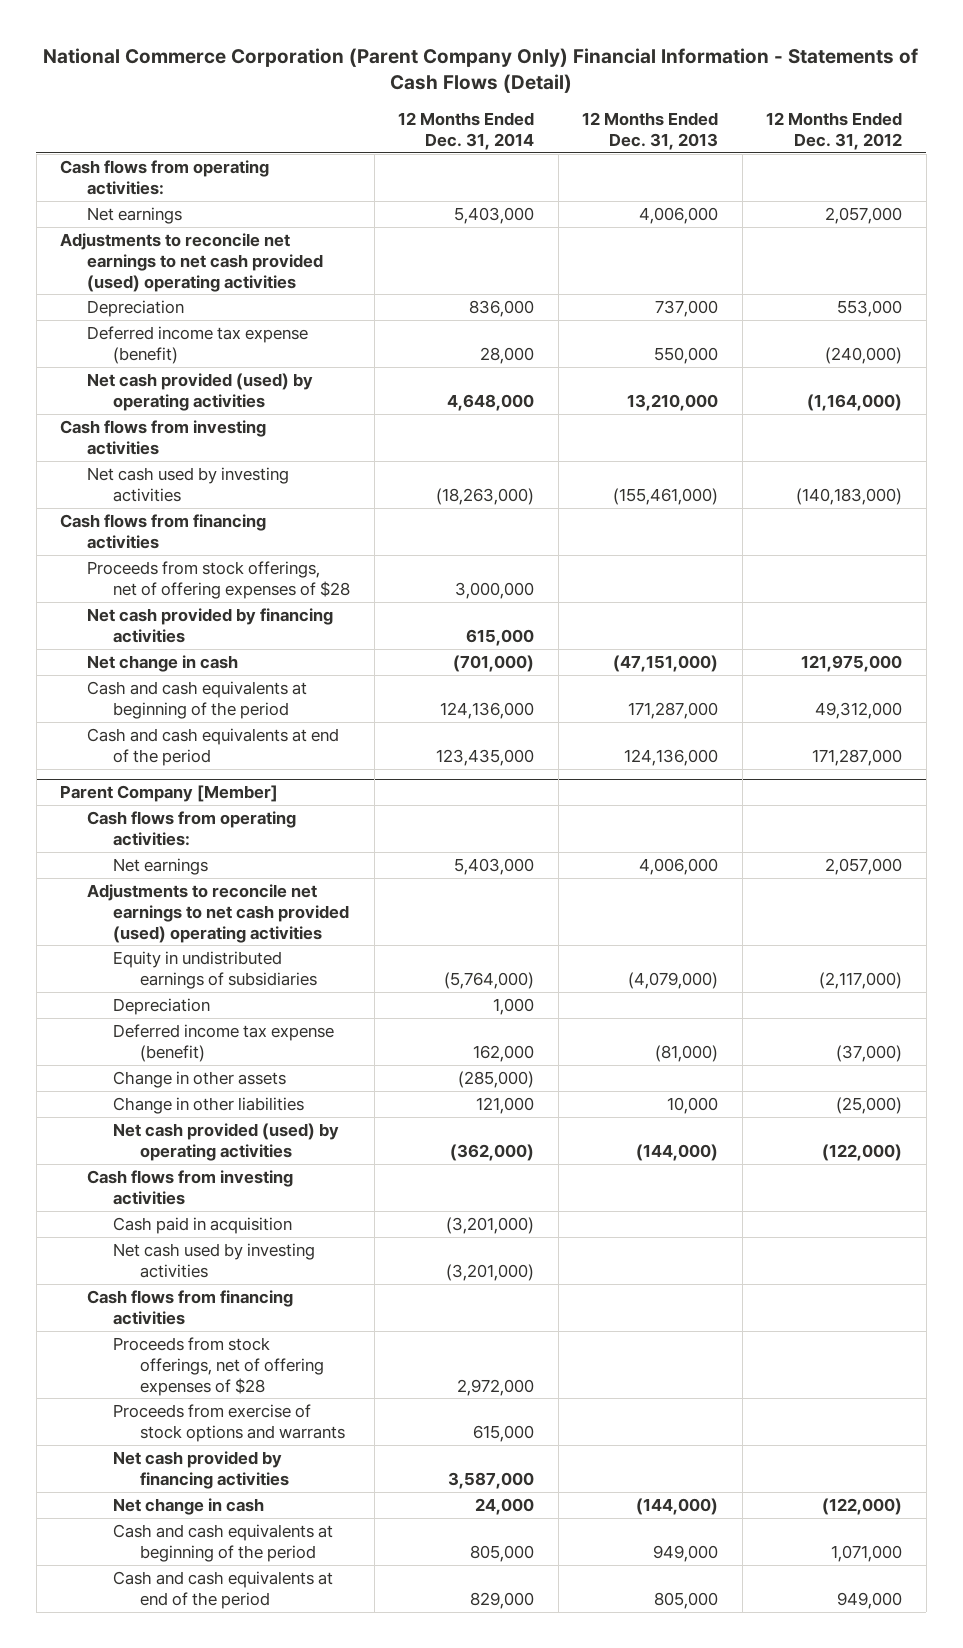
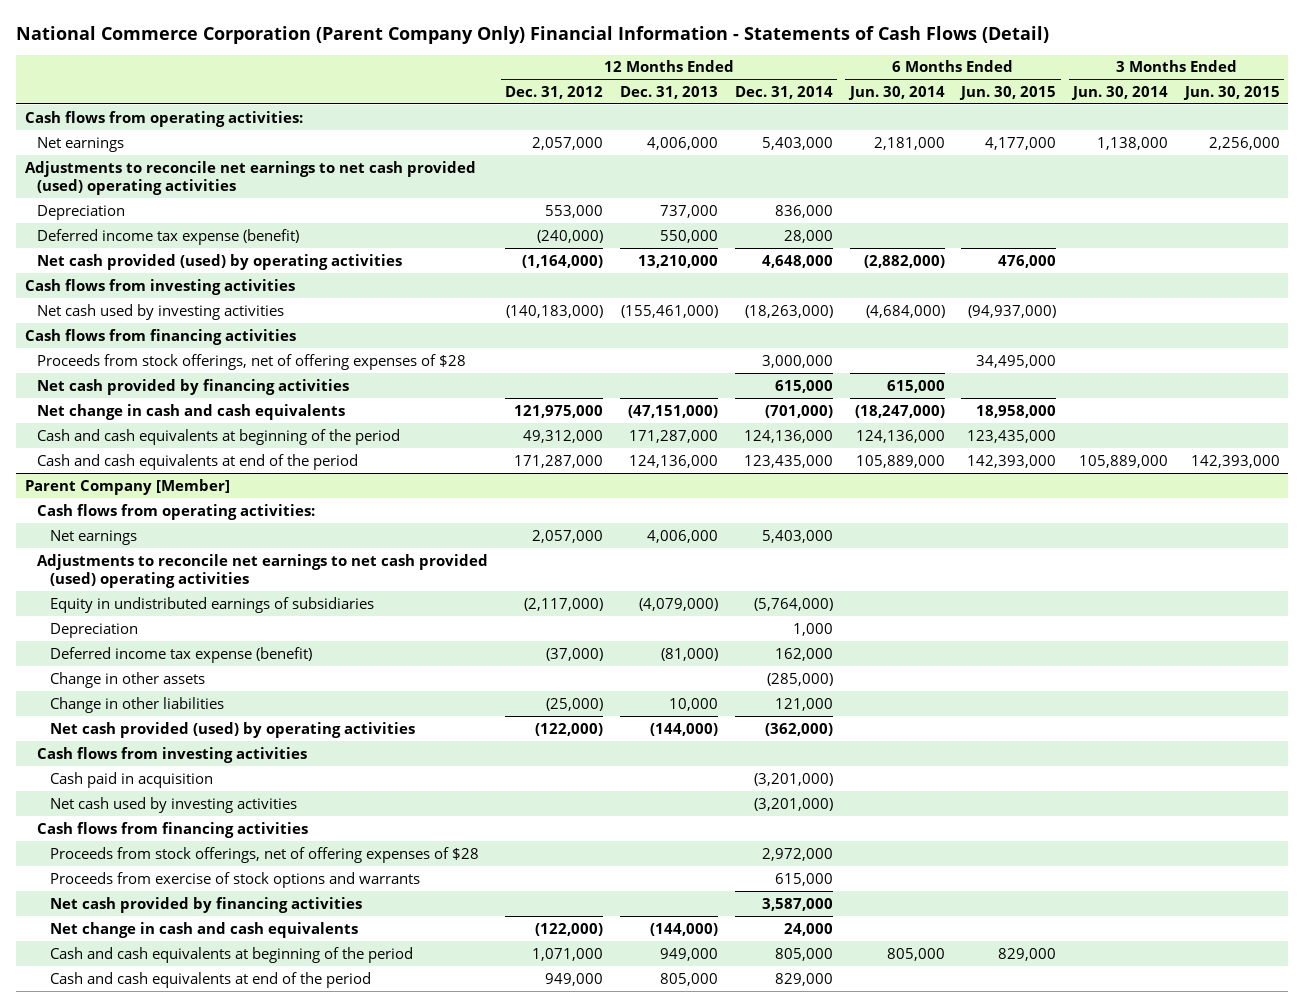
- | 12 Months Ended Dec. 31, 2014 | 12 Months Ended Dec. 31, 2013 | 12 Months Ended Dec. 31, 2012
+ | 12 Months Ended Dec. 31, 2012 | 12 Months Ended Dec. 31, 2013 | 12 Months Ended Dec. 31, 2014 | 6 Months Ended Jun. 30, 2014 | 6 Months Ended Jun. 30, 2015 | 3 Months Ended Jun. 30, 2014 | 3 Months Ended Jun. 30, 2015
- Net change in cash | (701,000) | (47,151,000) | 121,975,000
+ Net change in cash and cash equivalents | 121,975,000 | (47,151,000) | (701,000) | (18,247,000) | 18,958,000 | |
@ Parent Company [Member]
- Net change in cash | 24,000 | (144,000) | (122,000)
+ Net change in cash and cash equivalents | (122,000) | (144,000) | 24,000 | | | |

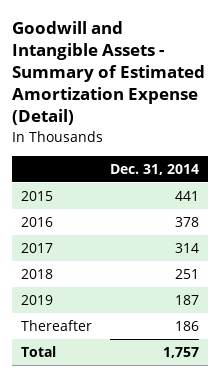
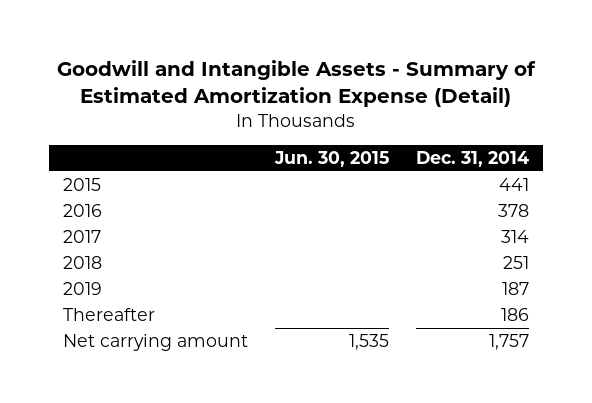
- | Dec. 31, 2014
+ | Jun. 30, 2015 | Dec. 31, 2014
- Total | 1,757
+ Net carrying amount | 1,535 | 1,757

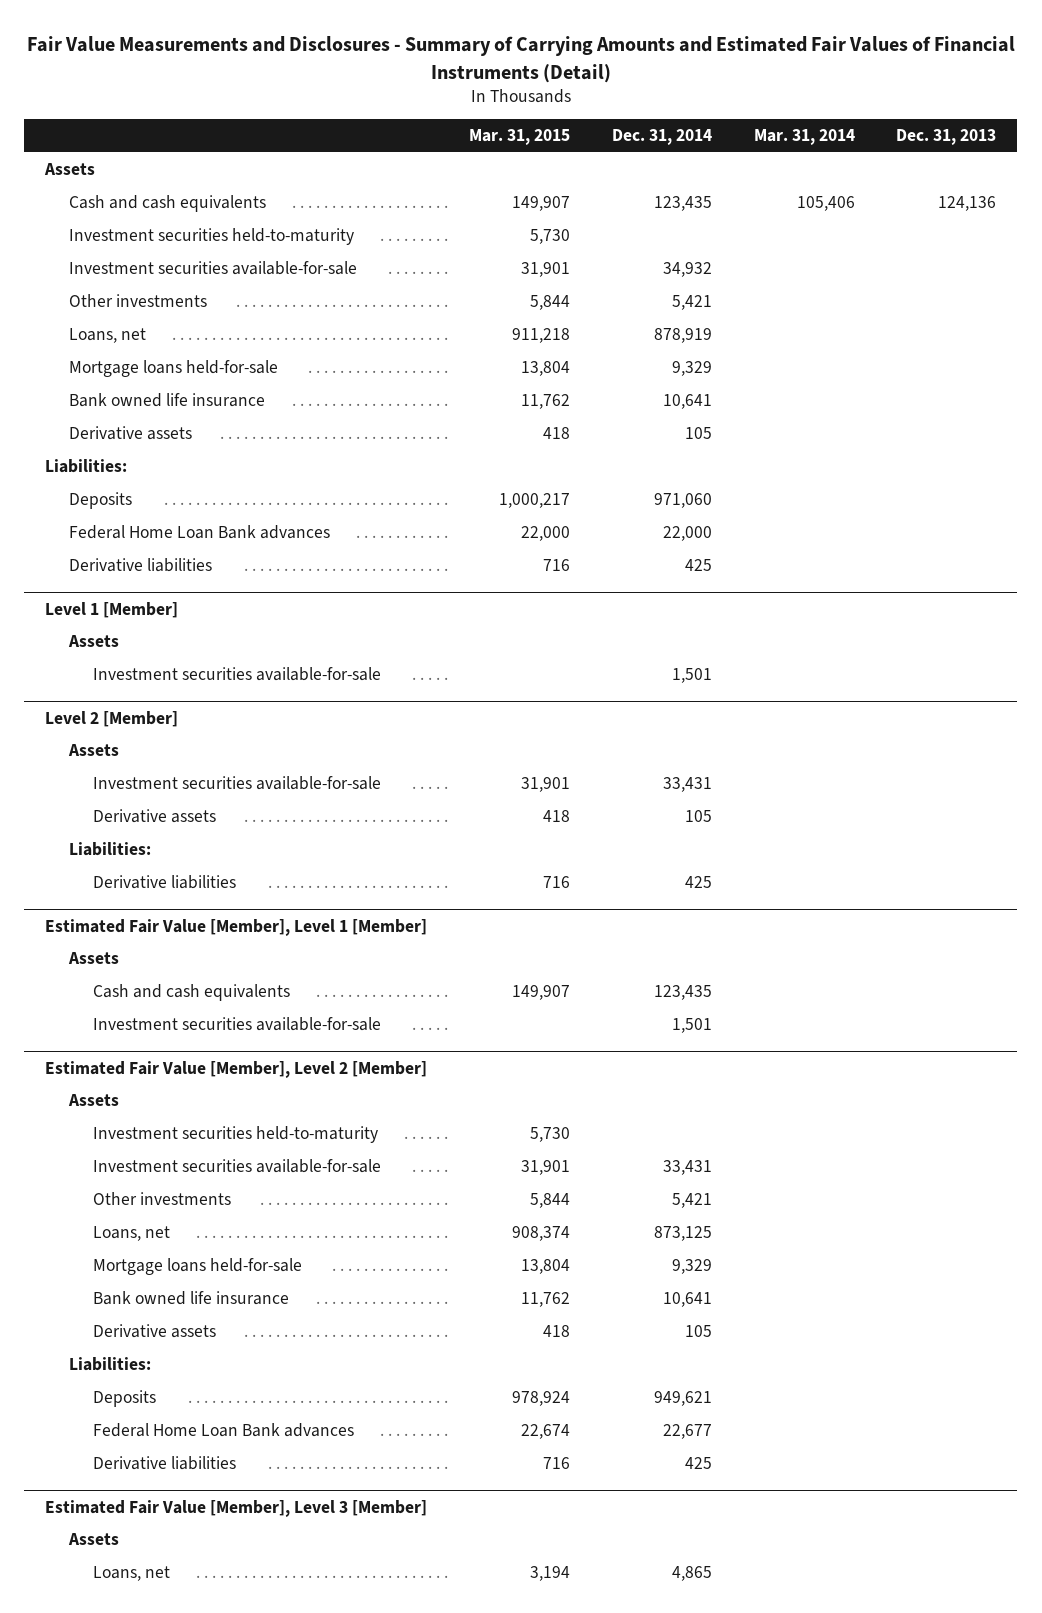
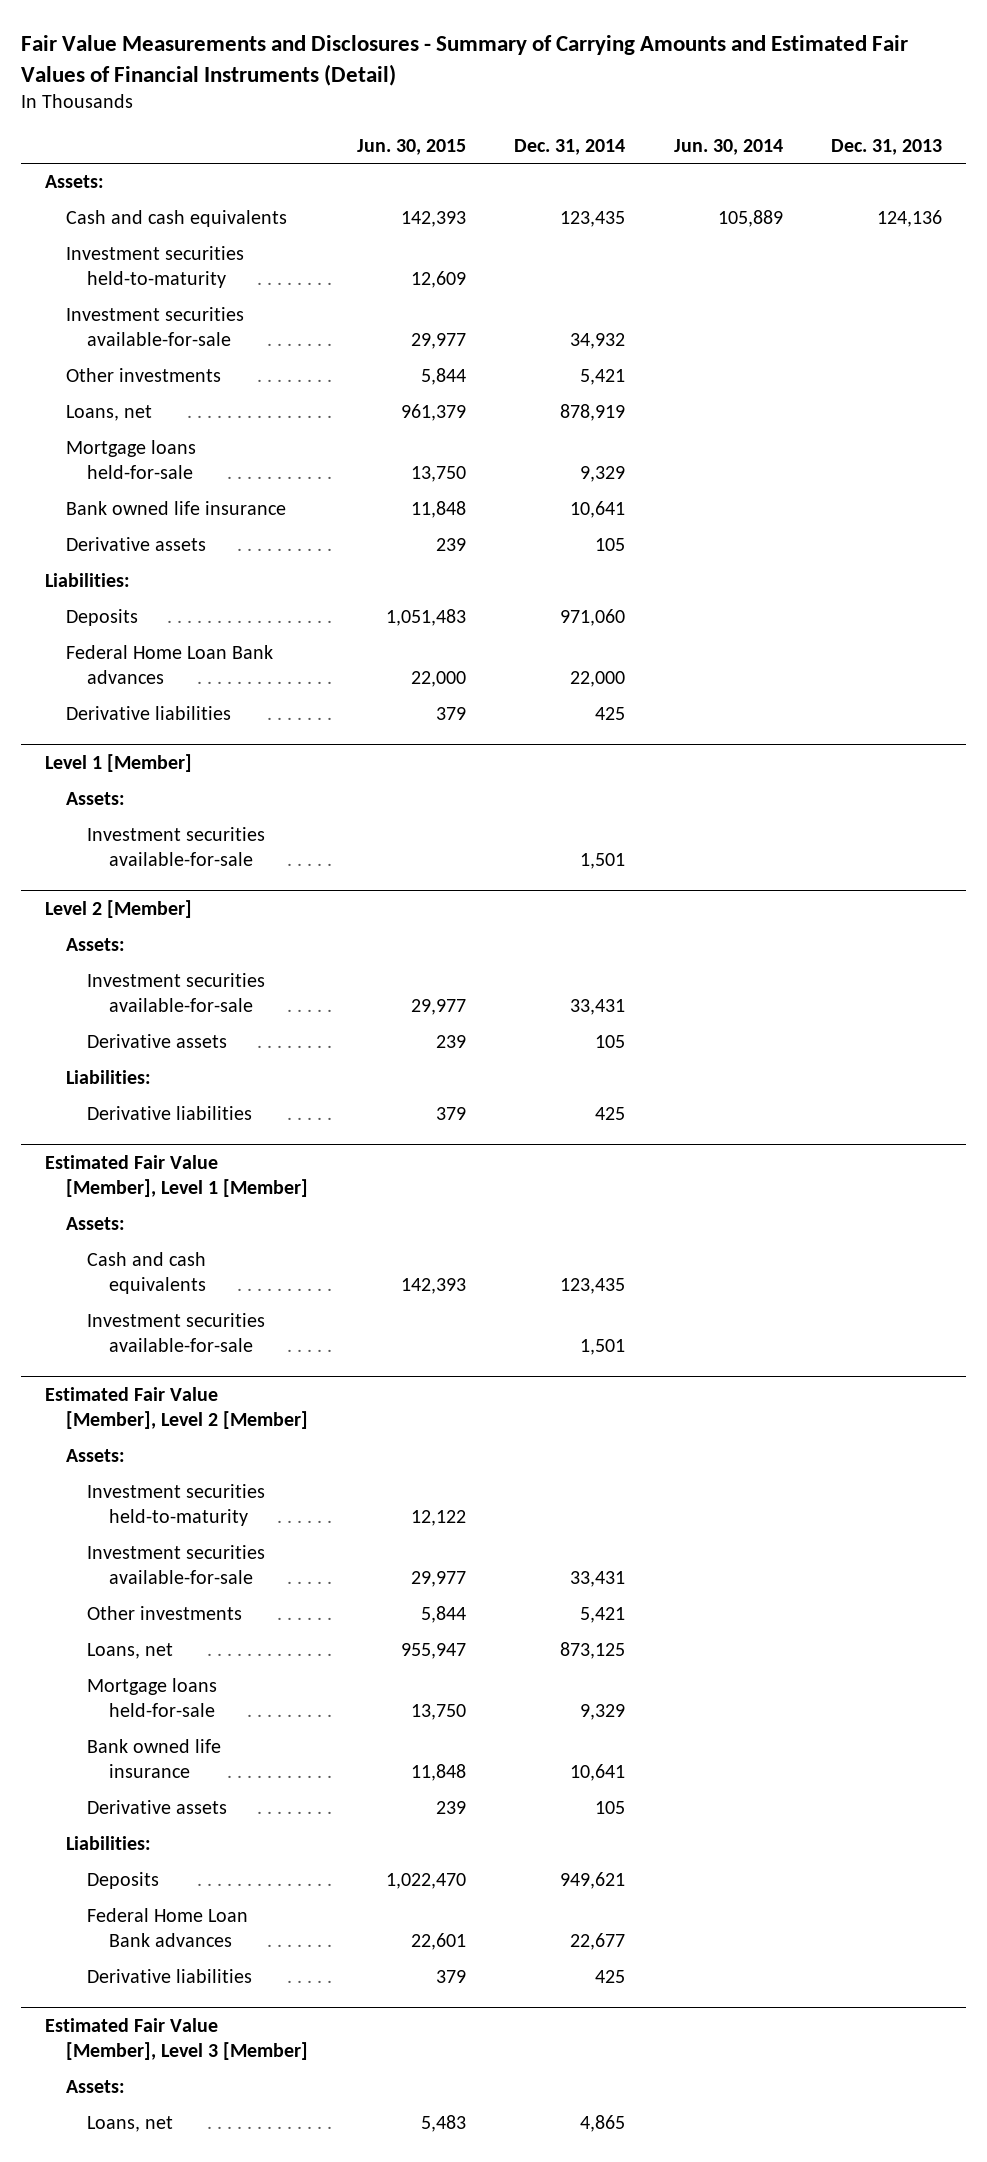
- | Mar. 31, 2015 | Dec. 31, 2014 | Mar. 31, 2014 | Dec. 31, 2013
+ | Jun. 30, 2015 | Dec. 31, 2014 | Jun. 30, 2014 | Dec. 31, 2013
- Assets
+ Assets:
@ Level 1 [Member]
- Assets
+ Assets:
@ Level 2 [Member]
- Assets
+ Assets:
@ Estimated Fair Value [Member], Level 1 [Member]
- Assets
+ Assets:
@ Estimated Fair Value [Member], Level 2 [Member]
- Assets
+ Assets:
@ Estimated Fair Value [Member], Level 3 [Member]
- Assets
+ Assets:

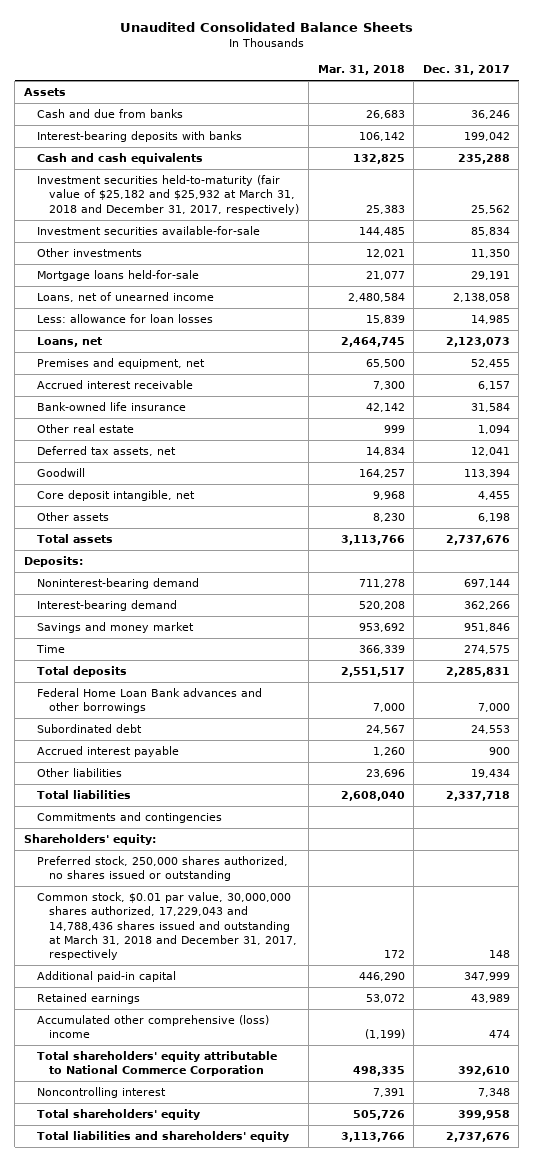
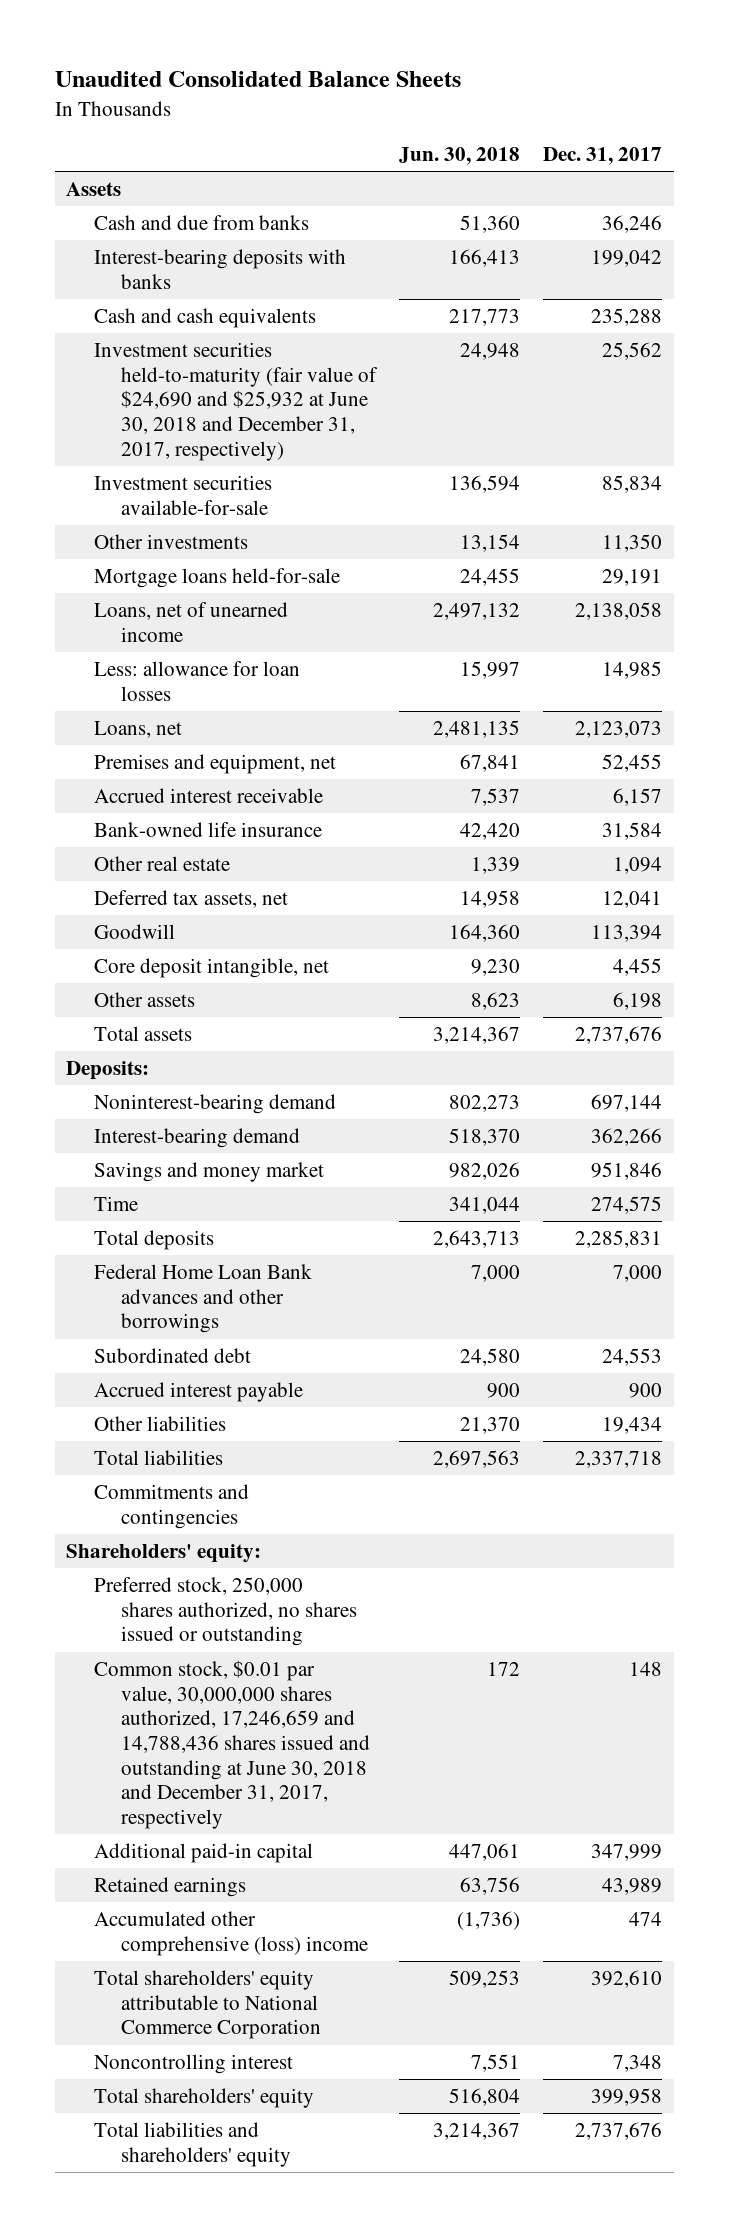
- | Mar. 31, 2018 | Dec. 31, 2017
+ | Jun. 30, 2018 | Dec. 31, 2017
- Investment securities held-to-maturity (fair value of $25,182 and $25,932 at March 31, 2018 and December 31, 2017, respectively) | 25,383 | 25,562
+ Investment securities held-to-maturity (fair value of $24,690 and $25,932 at June 30, 2018 and December 31, 2017, respectively) | 24,948 | 25,562
- Common stock, $0.01 par value, 30,000,000 shares authorized, 17,229,043 and 14,788,436 shares issued and outstanding at March 31, 2018 and December 31, 2017, respectively | 172 | 148
+ Common stock, $0.01 par value, 30,000,000 shares authorized, 17,246,659 and 14,788,436 shares issued and outstanding at June 30, 2018 and December 31, 2017, respectively | 172 | 148

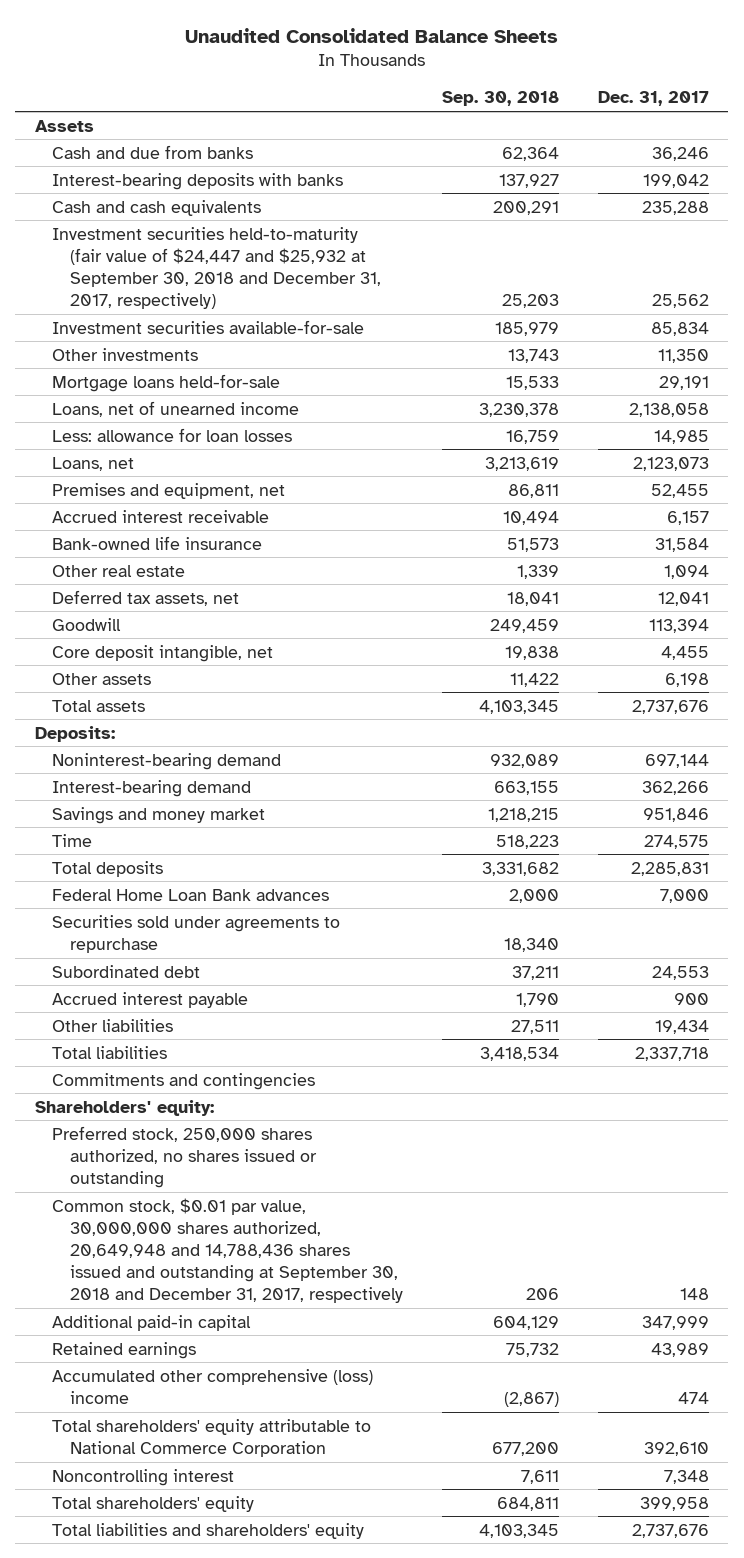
- | Jun. 30, 2018 | Dec. 31, 2017
+ | Sep. 30, 2018 | Dec. 31, 2017
- Investment securities held-to-maturity (fair value of $24,690 and $25,932 at June 30, 2018 and December 31, 2017, respectively) | 24,948 | 25,562
+ Investment securities held-to-maturity (fair value of $24,447 and $25,932 at September 30, 2018 and December 31, 2017, respectively) | 25,203 | 25,562
- Federal Home Loan Bank advances and other borrowings | 7,000 | 7,000
+ Federal Home Loan Bank advances | 2,000 | 7,000
+ Securities sold under agreements to repurchase | 18,340 |
- Common stock, $0.01 par value, 30,000,000 shares authorized, 17,246,659 and 14,788,436 shares issued and outstanding at June 30, 2018 and December 31, 2017, respectively | 172 | 148
+ Common stock, $0.01 par value, 30,000,000 shares authorized, 20,649,948 and 14,788,436 shares issued and outstanding at September 30, 2018 and December 31, 2017, respectively | 206 | 148

